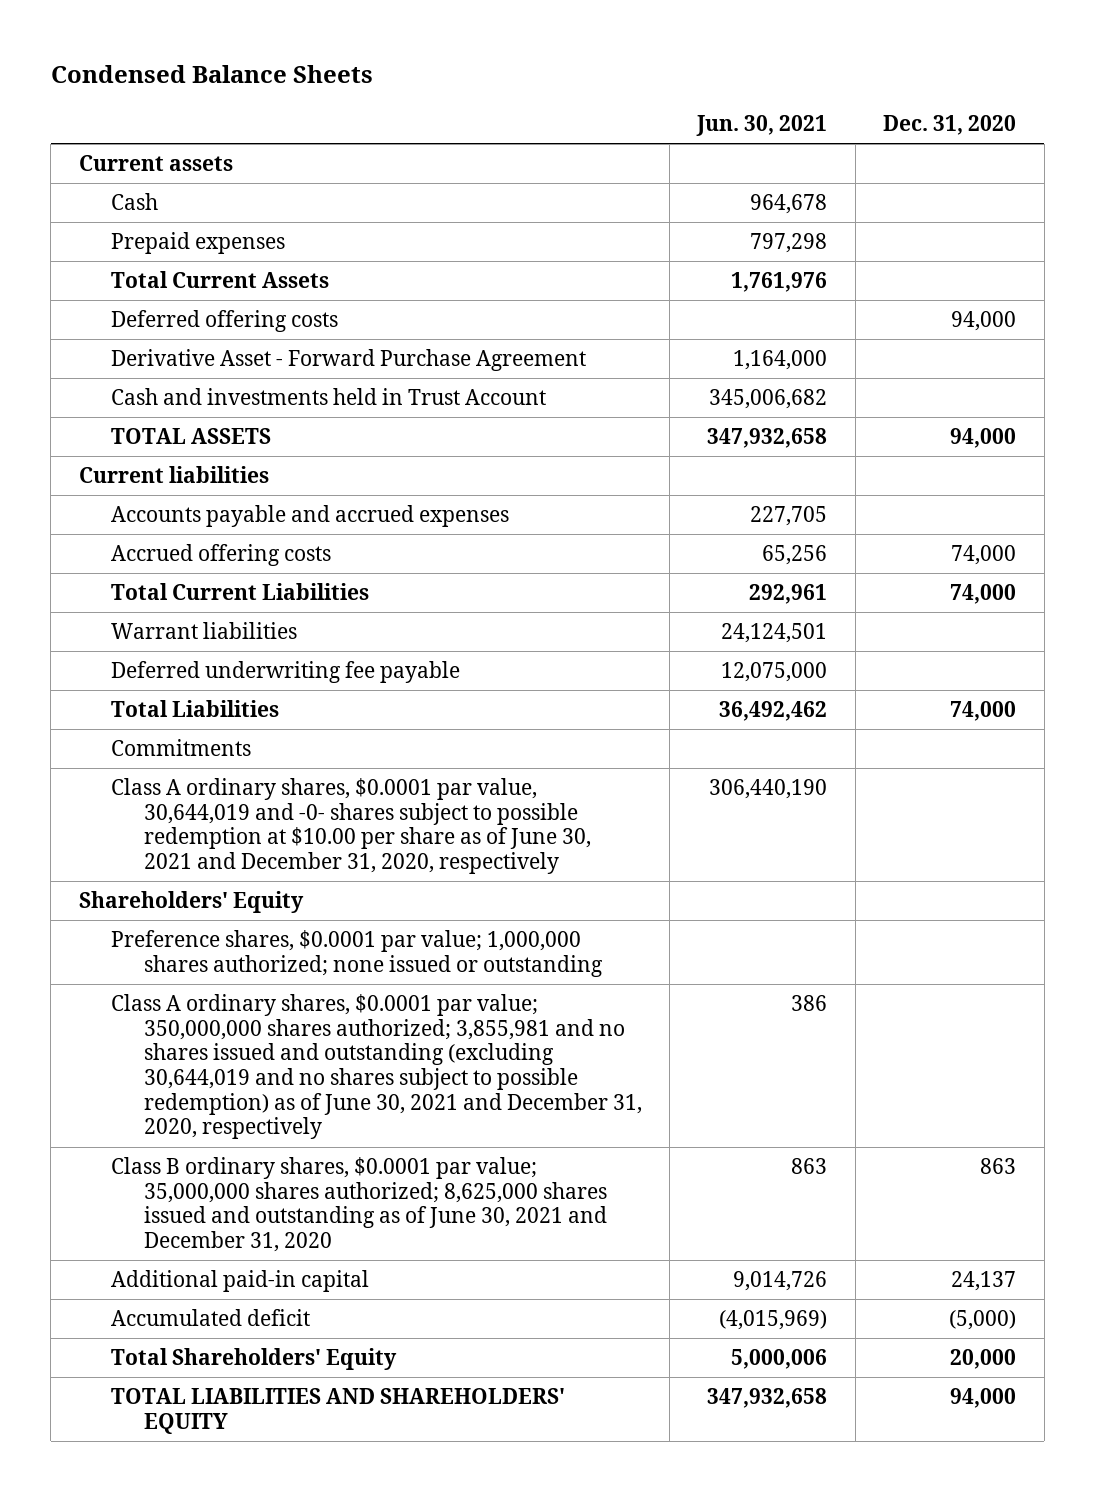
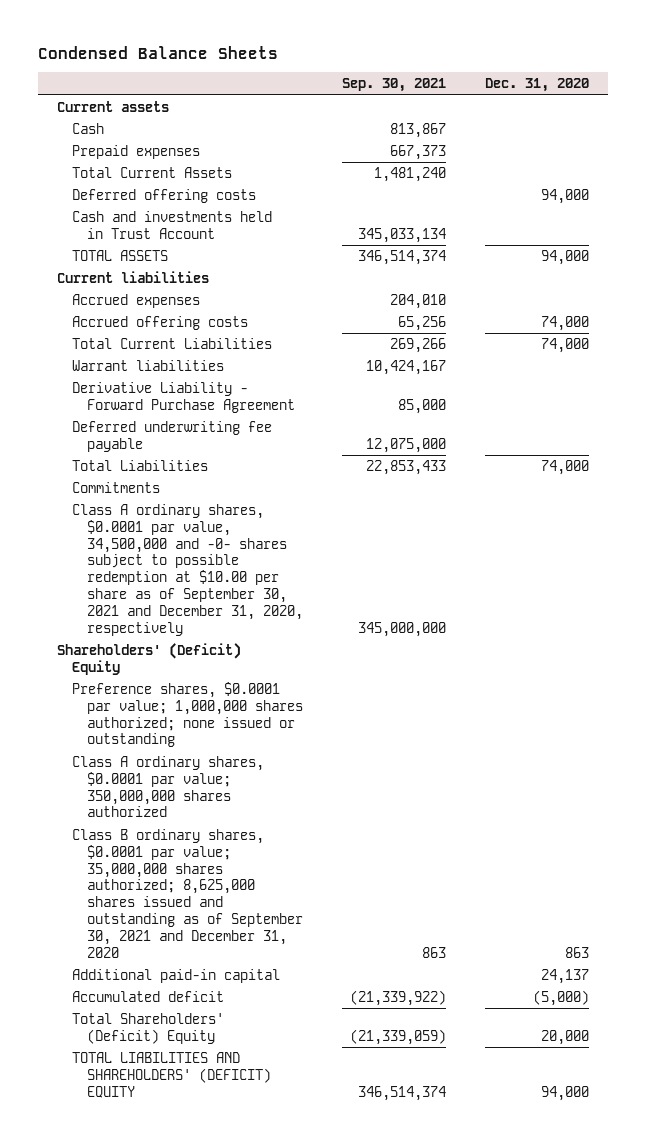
- | Jun. 30, 2021 | Dec. 31, 2020
+ | Sep. 30, 2021 | Dec. 31, 2020
- Derivative Asset - Forward Purchase Agreement | 1,164,000 |
- Accounts payable and accrued expenses | 227,705 |
+ Accrued expenses | 204,010 |
+ Derivative Liability - Forward Purchase Agreement | 85,000 |
- Class A ordinary shares, $0.0001 par value, 30,644,019 and -0- shares subject to possible redemption at $10.00 per share as of June 30, 2021 and December 31, 2020, respectively | 306,440,190 |
- Shareholders' Equity
+ Class A ordinary shares, $0.0001 par value, 34,500,000 and -0- shares subject to possible redemption at $10.00 per share as of September 30, 2021 and December 31, 2020, respectively | 345,000,000 |
+ Shareholders' (Deficit) Equity
- Class A ordinary shares, $0.0001 par value; 350,000,000 shares authorized; 3,855,981 and no shares issued and outstanding (excluding 30,644,019 and no shares subject to possible redemption) as of June 30, 2021 and December 31, 2020, respectively | 386 |
- Class B ordinary shares, $0.0001 par value; 35,000,000 shares authorized; 8,625,000 shares issued and outstanding as of June 30, 2021 and December 31, 2020 | 863 | 863
+ Class A ordinary shares, $0.0001 par value; 350,000,000 shares authorized
+ Class B ordinary shares, $0.0001 par value; 35,000,000 shares authorized; 8,625,000 shares issued and outstanding as of September 30, 2021 and December 31, 2020 | 863 | 863
- Total Shareholders' Equity | 5,000,006 | 20,000
- TOTAL LIABILITIES AND SHAREHOLDERS' EQUITY | 347,932,658 | 94,000
+ Total Shareholders' (Deficit) Equity | (21,339,059) | 20,000
+ TOTAL LIABILITIES AND SHAREHOLDERS' (DEFICIT) EQUITY | 346,514,374 | 94,000

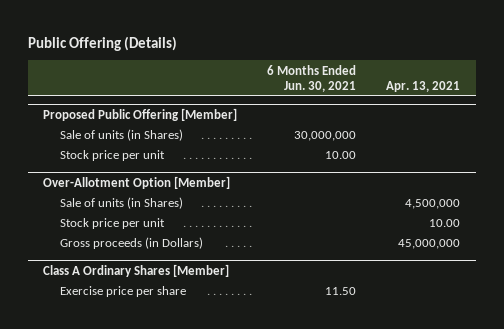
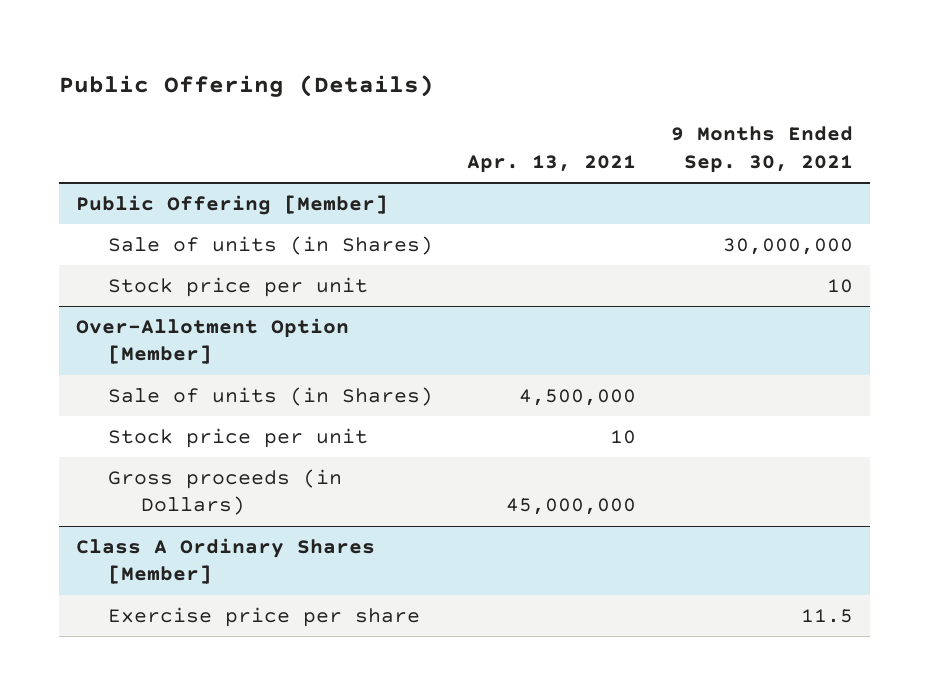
- | 6 Months Ended Jun. 30, 2021 | Apr. 13, 2021
+ | Apr. 13, 2021 | 9 Months Ended Sep. 30, 2021
- Proposed Public Offering [Member]
+ Public Offering [Member]
@ Over-Allotment Option [Member]
- Stock price per unit | | 10.00
+ Stock price per unit | 10 |

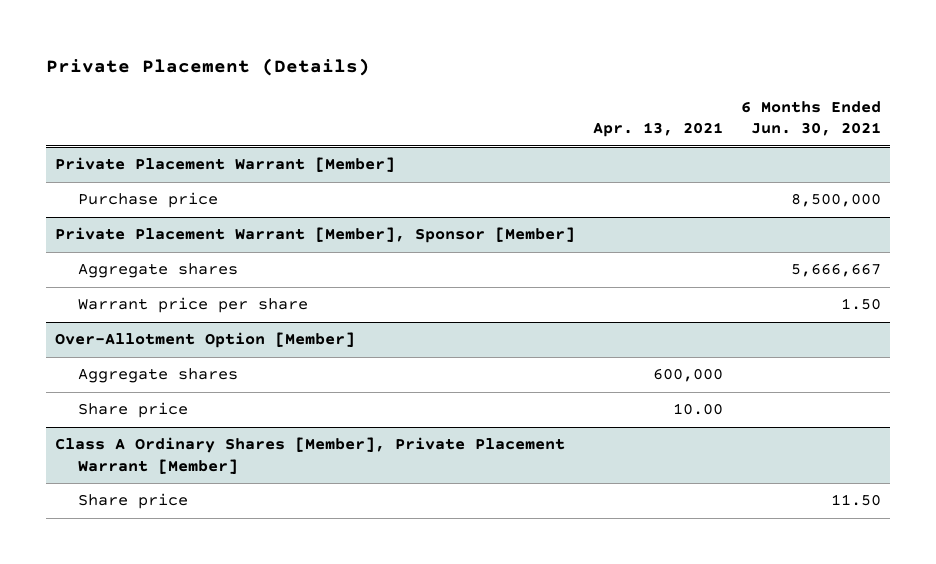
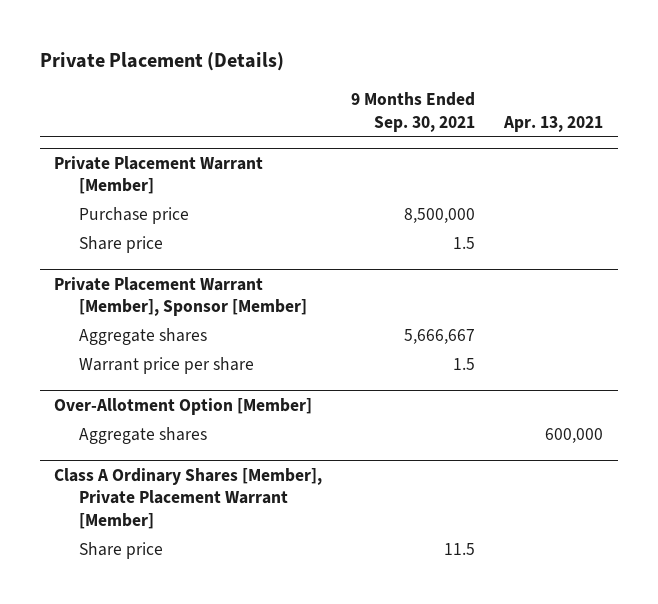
- | Apr. 13, 2021 | 6 Months Ended Jun. 30, 2021
+ | 9 Months Ended Sep. 30, 2021 | Apr. 13, 2021
@ Private Placement Warrant [Member]
+ Share price | 1.5 |
@ Over-Allotment Option [Member]
- Share price | 10.00 |

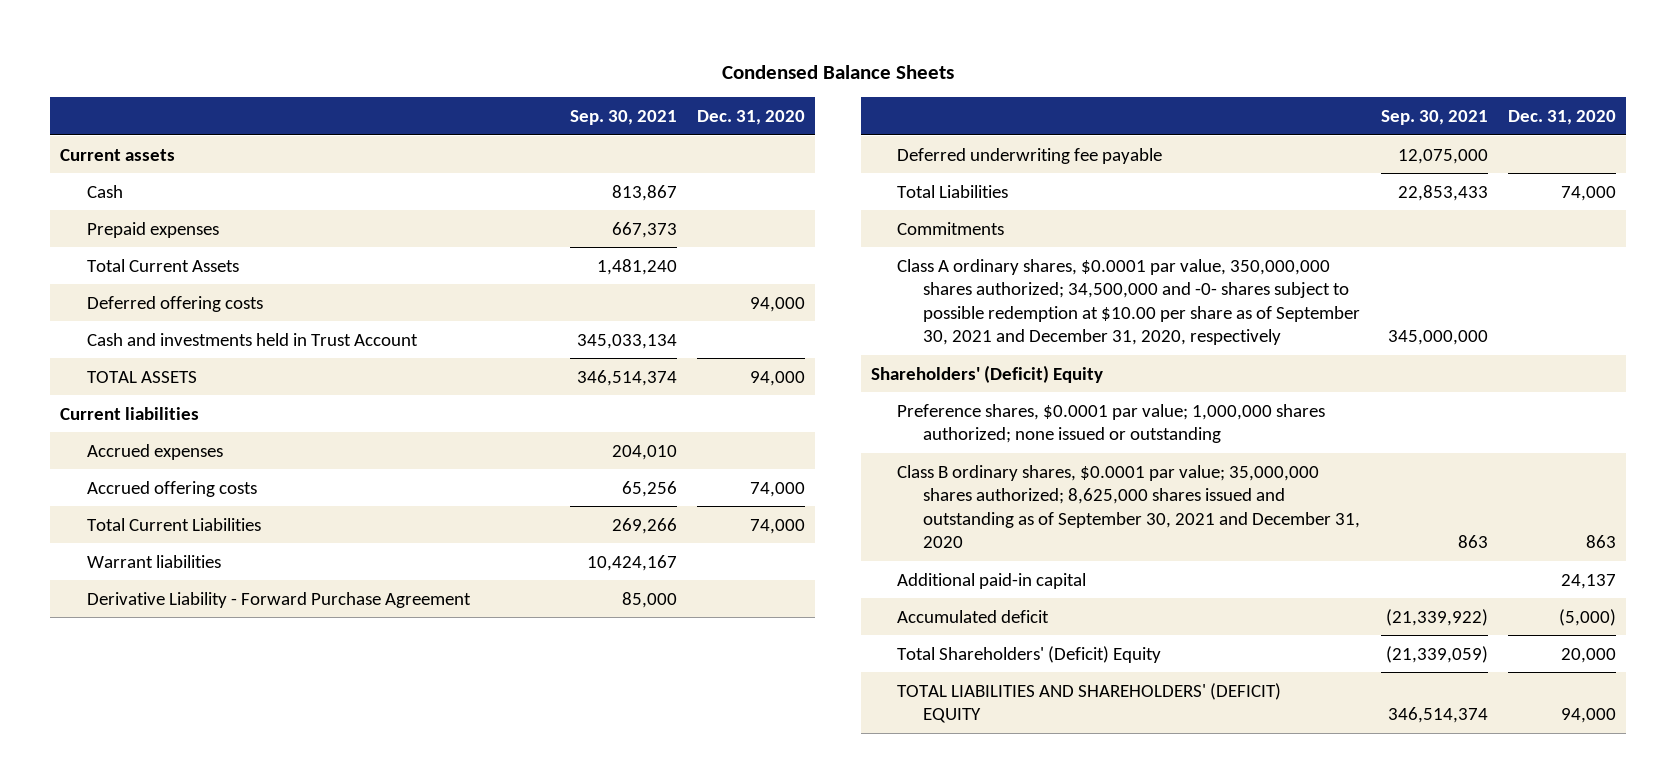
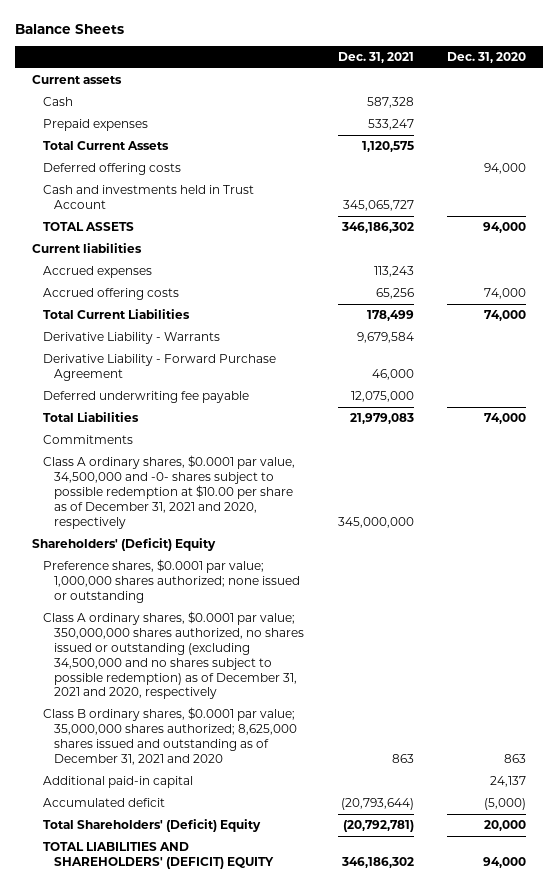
- Condensed Balance Sheets
+ Balance Sheets
- | Sep. 30, 2021 | Dec. 31, 2020
+ | Dec. 31, 2021 | Dec. 31, 2020
- Warrant liabilities | 10,424,167 |
+ Derivative Liability - Warrants | 9,679,584 |
- Class A ordinary shares, $0.0001 par value, 350,000,000 shares authorized; 34,500,000 and -0- shares subject to possible redemption at $10.00 per share as of September 30, 2021 and December 31, 2020, respectively | 345,000,000 |
+ Class A ordinary shares, $0.0001 par value, 34,500,000 and -0- shares subject to possible redemption at $10.00 per share as of December 31, 2021 and 2020, respectively | 345,000,000 |
- Class B ordinary shares, $0.0001 par value; 35,000,000 shares authorized; 8,625,000 shares issued and outstanding as of September 30, 2021 and December 31, 2020 | 863 | 863
+ Class A ordinary shares, $0.0001 par value; 350,000,000 shares authorized, no shares issued or outstanding (excluding 34,500,000 and no shares subject to possible redemption) as of December 31, 2021 and 2020, respectively
+ Class B ordinary shares, $0.0001 par value; 35,000,000 shares authorized; 8,625,000 shares issued and outstanding as of December 31, 2021 and 2020 | 863 | 863

